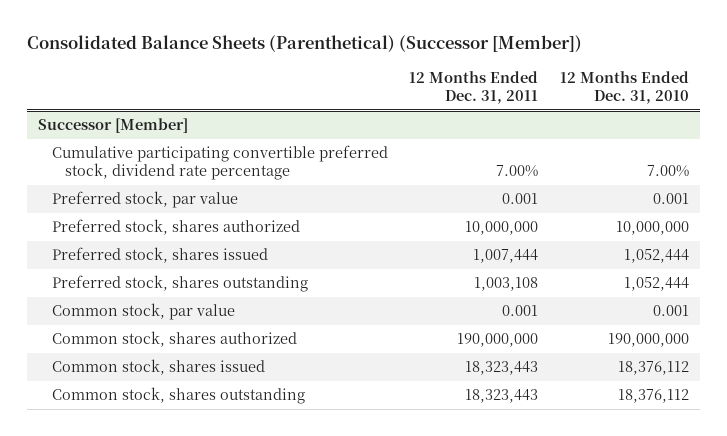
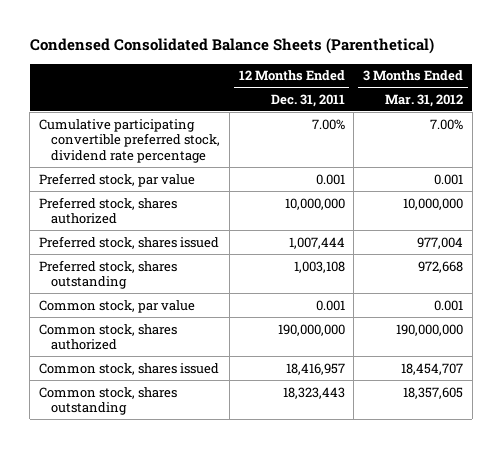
- Consolidated Balance Sheets (Parenthetical) (Successor [Member])
+ Condensed Consolidated Balance Sheets (Parenthetical)
- | 12 Months Ended Dec. 31, 2011 | 12 Months Ended Dec. 31, 2010
+ | 12 Months Ended Dec. 31, 2011 | 3 Months Ended Mar. 31, 2012
- Successor [Member]
- Common stock, shares issued | 18,323,443 | 18,376,112
+ Common stock, shares issued | 18,416,957 | 18,454,707

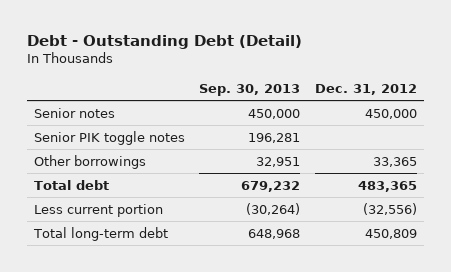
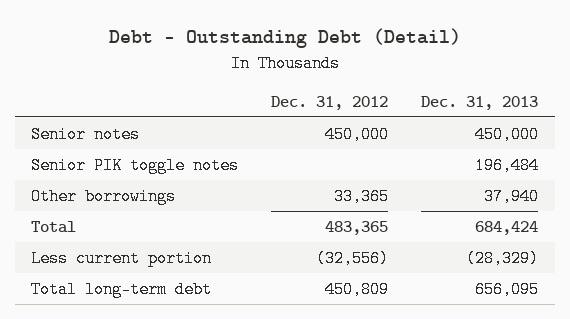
- | Sep. 30, 2013 | Dec. 31, 2012
+ | Dec. 31, 2012 | Dec. 31, 2013
- Total debt | 679,232 | 483,365
+ Total | 483,365 | 684,424

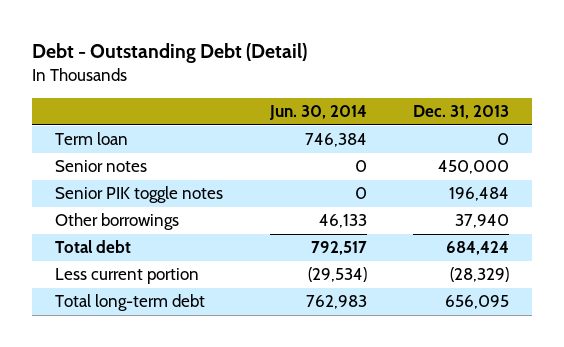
- | Dec. 31, 2012 | Dec. 31, 2013
+ | Jun. 30, 2014 | Dec. 31, 2013
+ Term loan | 746,384 | 0
- Total | 483,365 | 684,424
+ Total debt | 792,517 | 684,424

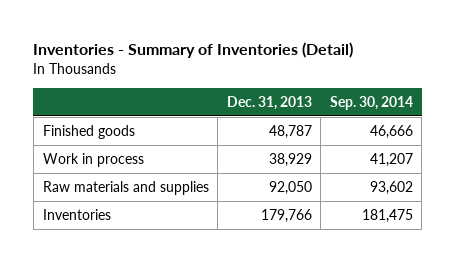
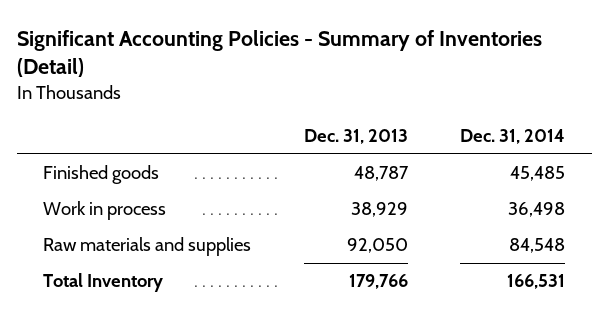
- Inventories - Summary of Inventories (Detail)
+ Significant Accounting Policies - Summary of Inventories (Detail)
- | Dec. 31, 2013 | Sep. 30, 2014
+ | Dec. 31, 2013 | Dec. 31, 2014
- Inventories | 179,766 | 181,475
+ Total Inventory | 179,766 | 166,531

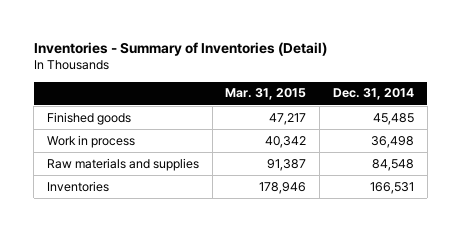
- Significant Accounting Policies - Summary of Inventories (Detail)
+ Inventories - Summary of Inventories (Detail)
- | Dec. 31, 2013 | Dec. 31, 2014
+ | Mar. 31, 2015 | Dec. 31, 2014
- Total Inventory | 179,766 | 166,531
+ Inventories | 178,946 | 166,531

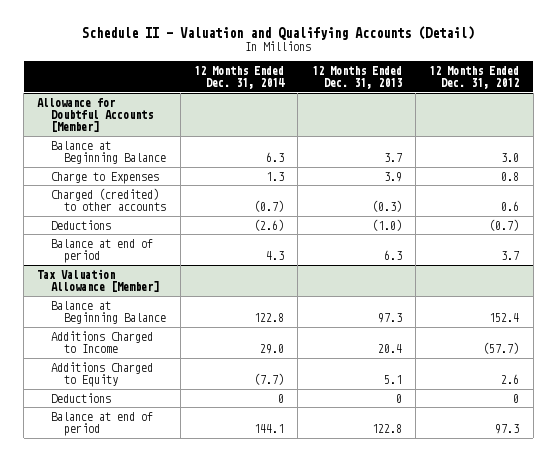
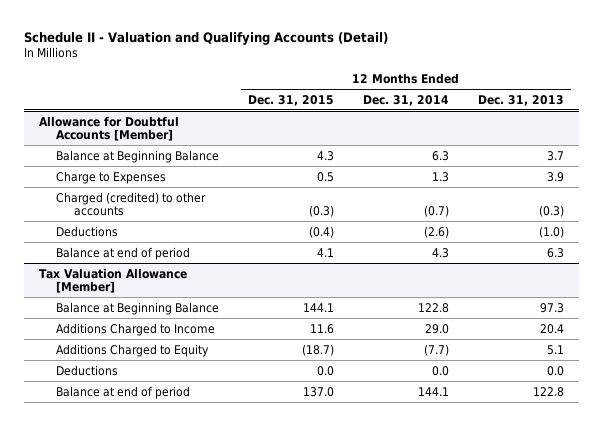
- | 12 Months Ended Dec. 31, 2014 | 12 Months Ended Dec. 31, 2013 | 12 Months Ended Dec. 31, 2012
+ | 12 Months Ended Dec. 31, 2015 | 12 Months Ended Dec. 31, 2014 | 12 Months Ended Dec. 31, 2013
@ Tax Valuation Allowance [Member]
- Deductions | 0 | 0 | 0
+ Deductions | 0.0 | 0.0 | 0.0

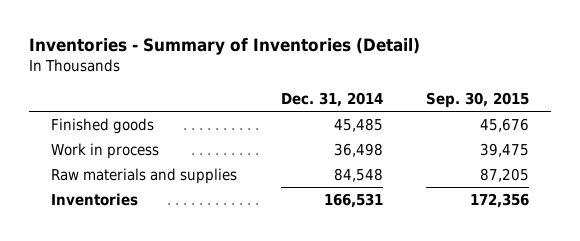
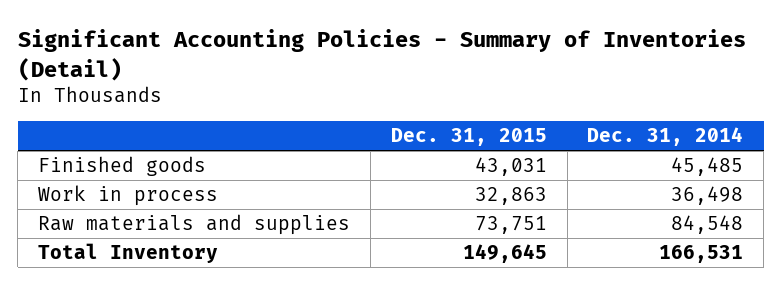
- Inventories - Summary of Inventories (Detail)
+ Significant Accounting Policies - Summary of Inventories (Detail)
- | Dec. 31, 2014 | Sep. 30, 2015
+ | Dec. 31, 2015 | Dec. 31, 2014
- Inventories | 166,531 | 172,356
+ Total Inventory | 149,645 | 166,531

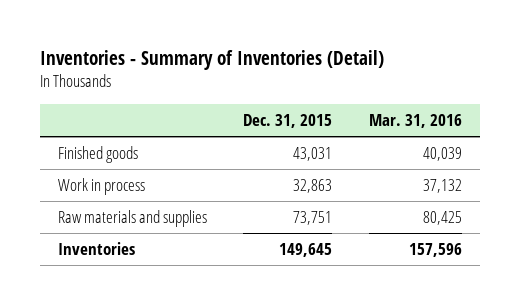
- Significant Accounting Policies - Summary of Inventories (Detail)
+ Inventories - Summary of Inventories (Detail)
- | Dec. 31, 2015 | Dec. 31, 2014
+ | Dec. 31, 2015 | Mar. 31, 2016
- Total Inventory | 149,645 | 166,531
+ Inventories | 149,645 | 157,596

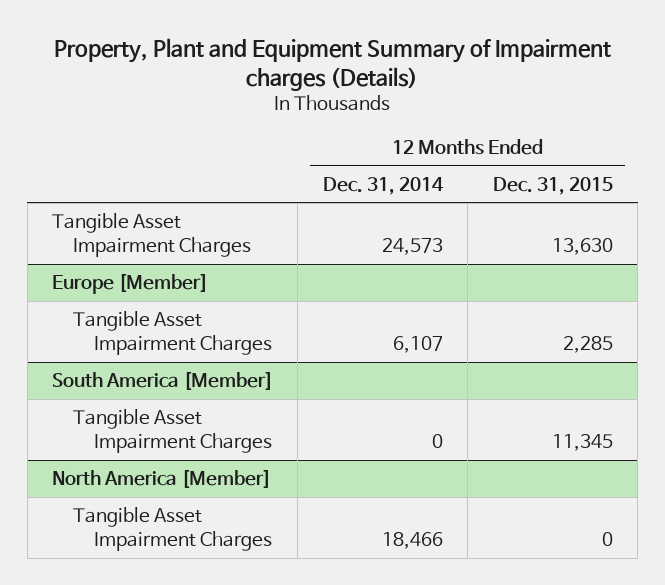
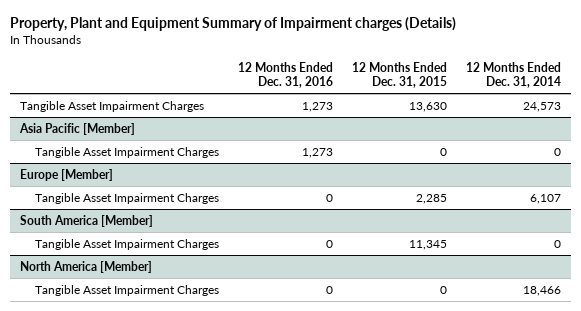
- | 12 Months Ended Dec. 31, 2014 | 12 Months Ended Dec. 31, 2015
+ | 12 Months Ended Dec. 31, 2016 | 12 Months Ended Dec. 31, 2015 | 12 Months Ended Dec. 31, 2014
+ Asia Pacific [Member]
+ Tangible Asset Impairment Charges | 1,273 | 0 | 0

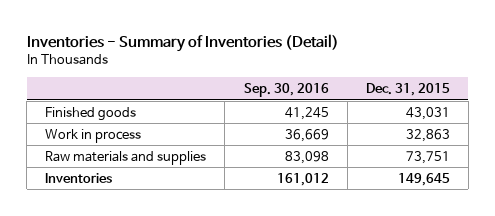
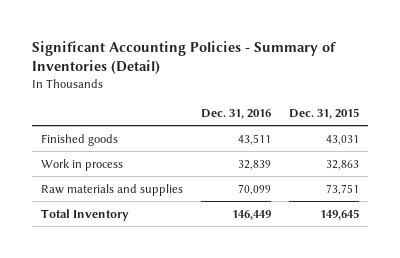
- Inventories - Summary of Inventories (Detail)
+ Significant Accounting Policies - Summary of Inventories (Detail)
- | Sep. 30, 2016 | Dec. 31, 2015
+ | Dec. 31, 2016 | Dec. 31, 2015
- Inventories | 161,012 | 149,645
+ Total Inventory | 146,449 | 149,645

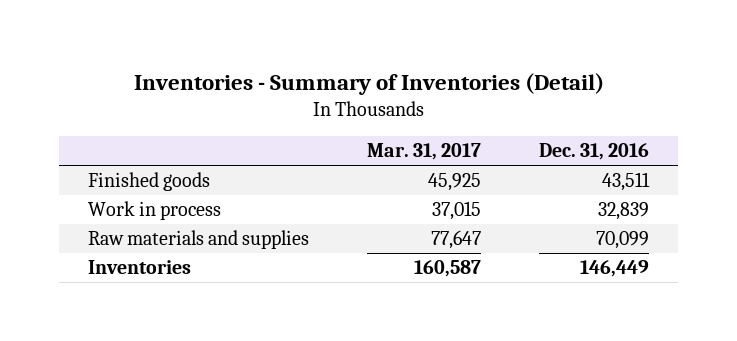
- Significant Accounting Policies - Summary of Inventories (Detail)
+ Inventories - Summary of Inventories (Detail)
- | Dec. 31, 2016 | Dec. 31, 2015
+ | Mar. 31, 2017 | Dec. 31, 2016
- Total Inventory | 146,449 | 149,645
+ Inventories | 160,587 | 146,449

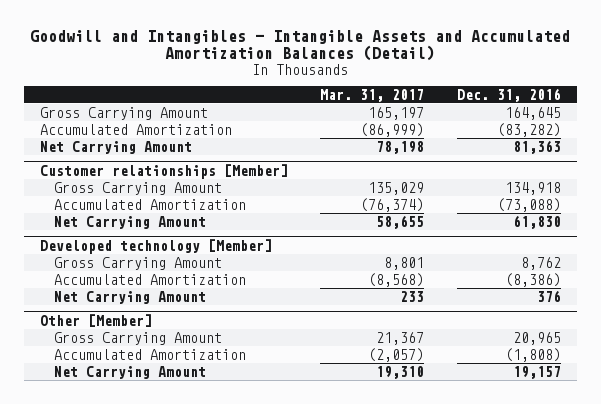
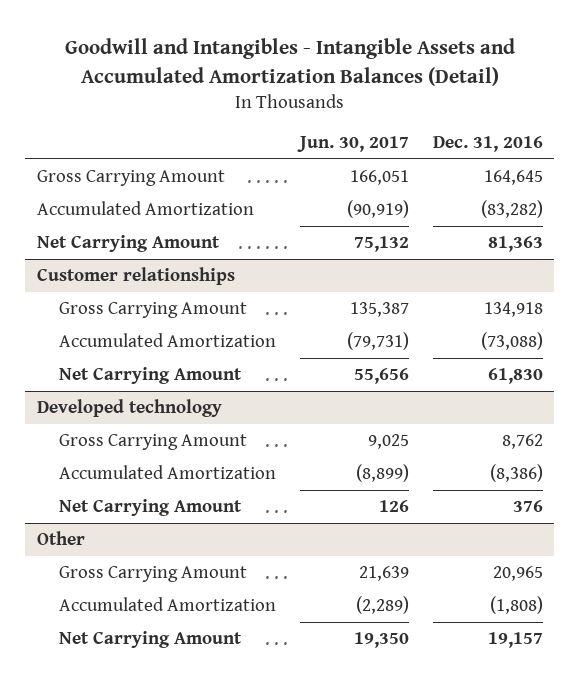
- | Mar. 31, 2017 | Dec. 31, 2016
+ | Jun. 30, 2017 | Dec. 31, 2016
- Customer relationships [Member]
+ Customer relationships
- Developed technology [Member]
+ Developed technology
- Other [Member]
+ Other

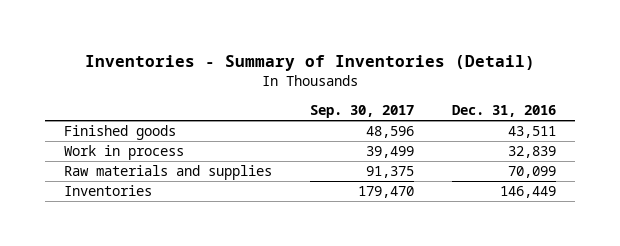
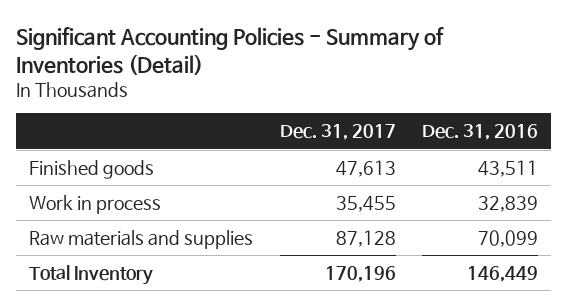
- Inventories - Summary of Inventories (Detail)
+ Significant Accounting Policies - Summary of Inventories (Detail)
- | Sep. 30, 2017 | Dec. 31, 2016
+ | Dec. 31, 2017 | Dec. 31, 2016
- Inventories | 179,470 | 146,449
+ Total Inventory | 170,196 | 146,449

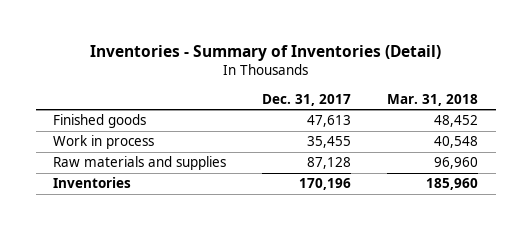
- Significant Accounting Policies - Summary of Inventories (Detail)
+ Inventories - Summary of Inventories (Detail)
- | Dec. 31, 2017 | Dec. 31, 2016
+ | Dec. 31, 2017 | Mar. 31, 2018
- Total Inventory | 170,196 | 146,449
+ Inventories | 170,196 | 185,960

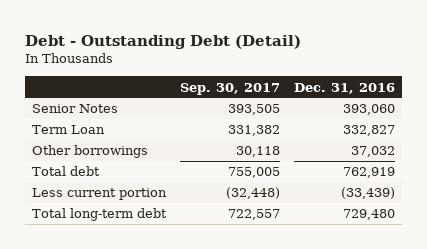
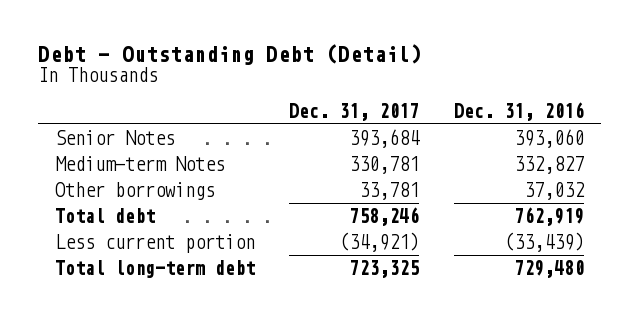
- | Sep. 30, 2017 | Dec. 31, 2016
+ | Dec. 31, 2017 | Dec. 31, 2016
- Term Loan | 331,382 | 332,827
+ Medium-term Notes | 330,781 | 332,827

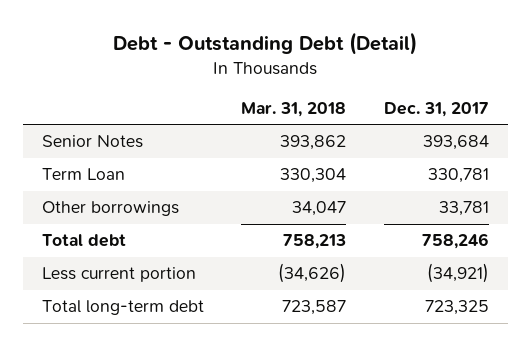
- | Dec. 31, 2017 | Dec. 31, 2016
+ | Mar. 31, 2018 | Dec. 31, 2017
- Medium-term Notes | 330,781 | 332,827
+ Term Loan | 330,304 | 330,781

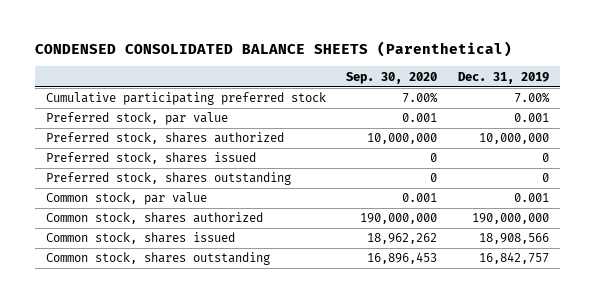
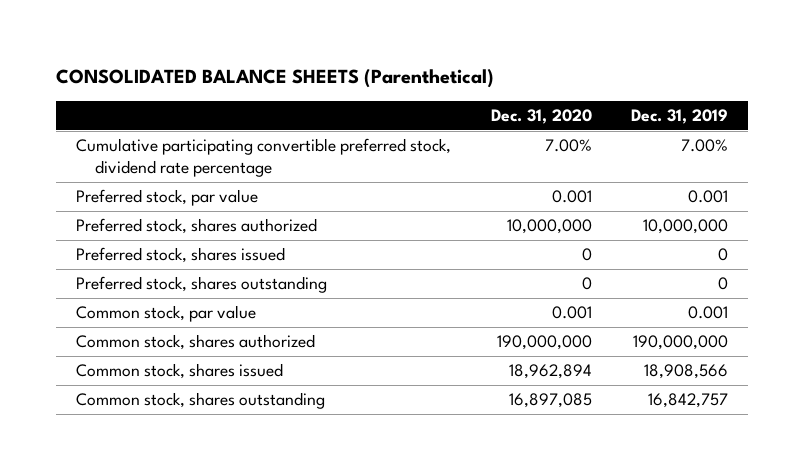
- CONDENSED CONSOLIDATED BALANCE SHEETS (Parenthetical)
+ CONSOLIDATED BALANCE SHEETS (Parenthetical)
- | Sep. 30, 2020 | Dec. 31, 2019
+ | Dec. 31, 2020 | Dec. 31, 2019
- Cumulative participating preferred stock | 7.00% | 7.00%
+ Cumulative participating convertible preferred stock, dividend rate percentage | 7.00% | 7.00%

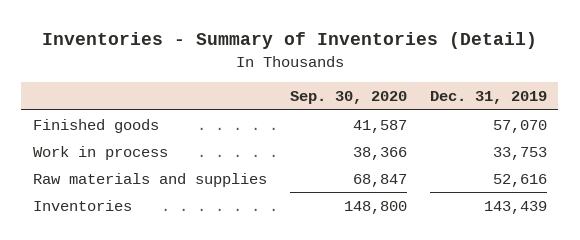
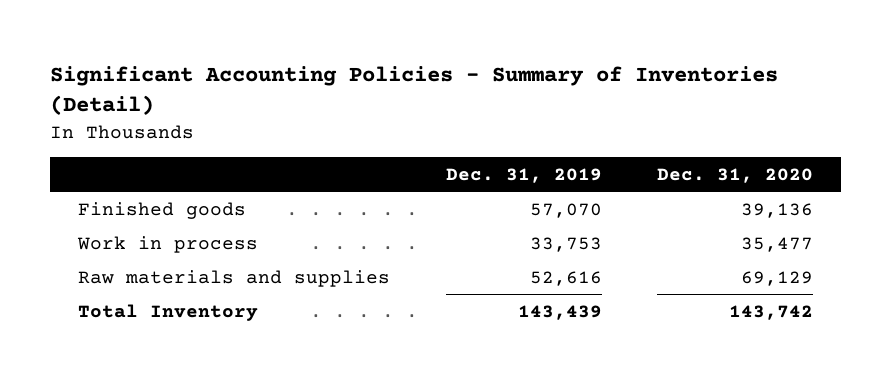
- Inventories - Summary of Inventories (Detail)
+ Significant Accounting Policies - Summary of Inventories (Detail)
- | Sep. 30, 2020 | Dec. 31, 2019
+ | Dec. 31, 2019 | Dec. 31, 2020
- Inventories | 148,800 | 143,439
+ Total Inventory | 143,439 | 143,742

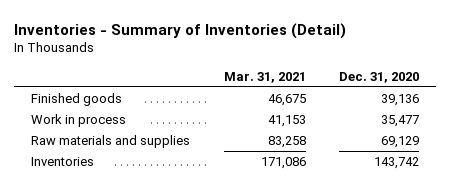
- Significant Accounting Policies - Summary of Inventories (Detail)
+ Inventories - Summary of Inventories (Detail)
- | Dec. 31, 2019 | Dec. 31, 2020
+ | Mar. 31, 2021 | Dec. 31, 2020
- Total Inventory | 143,439 | 143,742
+ Inventories | 171,086 | 143,742

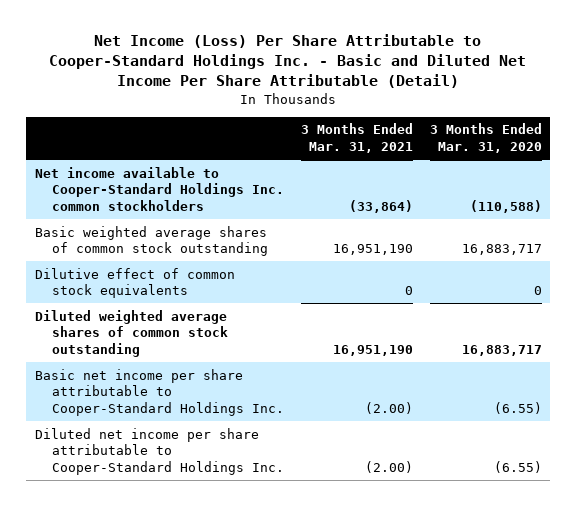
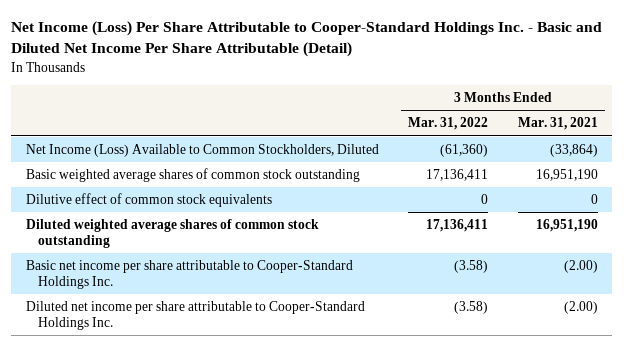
- | 3 Months Ended Mar. 31, 2021 | 3 Months Ended Mar. 31, 2020
+ | 3 Months Ended Mar. 31, 2022 | 3 Months Ended Mar. 31, 2021
- Net income available to Cooper-Standard Holdings Inc. common stockholders | (33,864) | (110,588)
+ Net Income (Loss) Available to Common Stockholders, Diluted | (61,360) | (33,864)

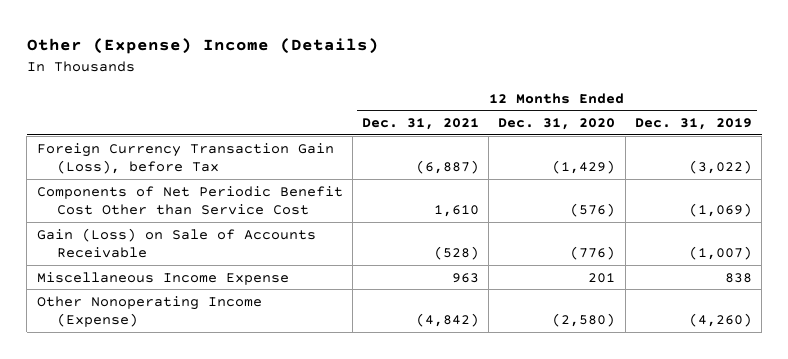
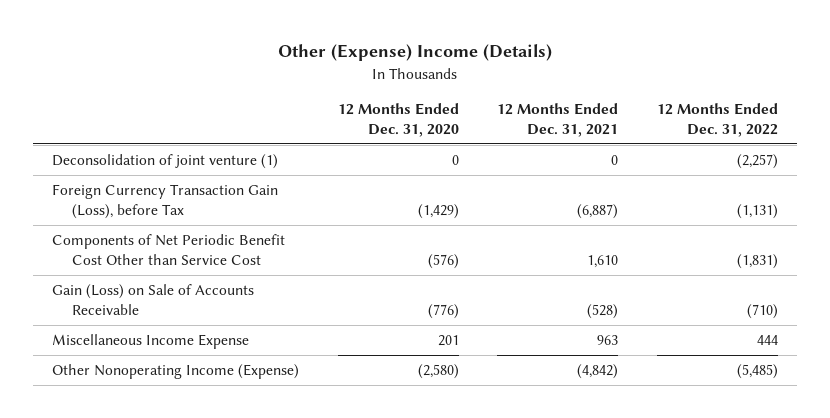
- | 12 Months Ended Dec. 31, 2021 | 12 Months Ended Dec. 31, 2020 | 12 Months Ended Dec. 31, 2019
+ | 12 Months Ended Dec. 31, 2020 | 12 Months Ended Dec. 31, 2021 | 12 Months Ended Dec. 31, 2022
+ Deconsolidation of joint venture (1) | 0 | 0 | (2,257)

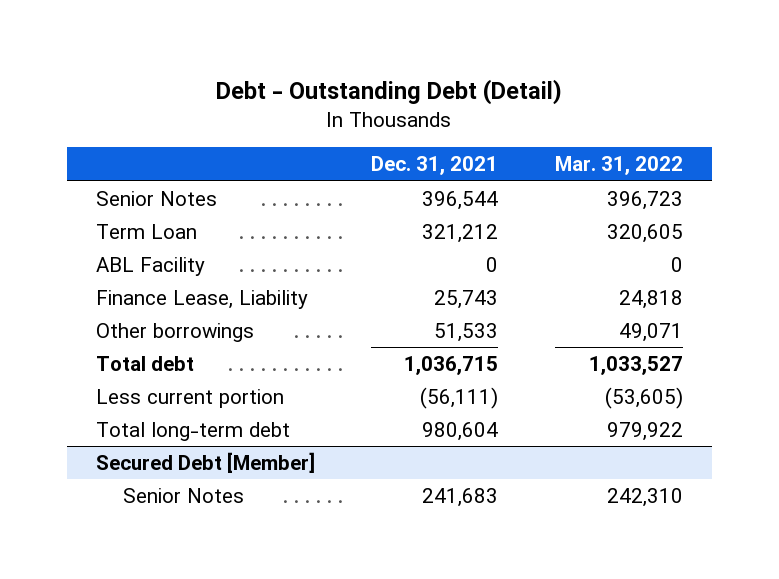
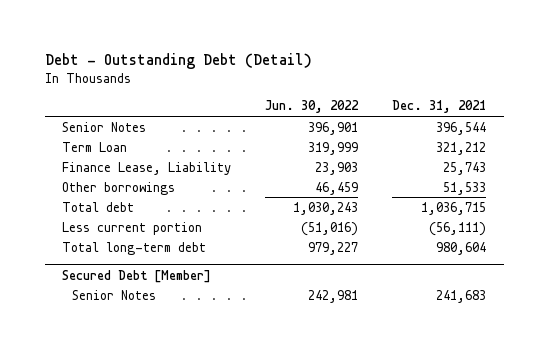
- | Dec. 31, 2021 | Mar. 31, 2022
+ | Jun. 30, 2022 | Dec. 31, 2021
- ABL Facility | 0 | 0

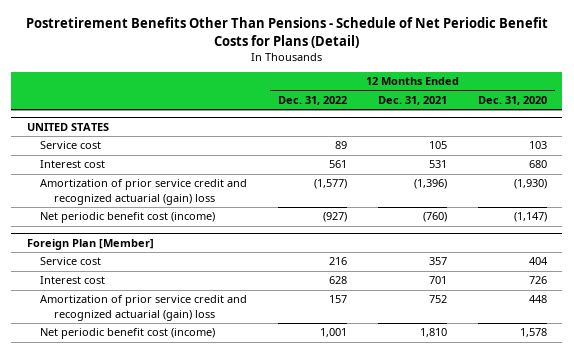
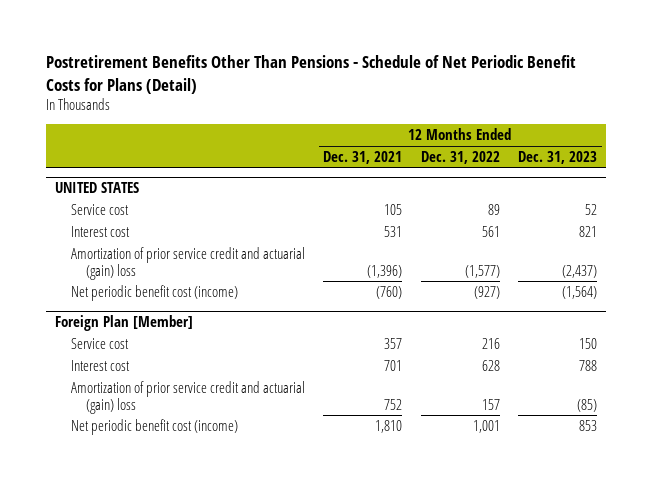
- | 12 Months Ended Dec. 31, 2022 | 12 Months Ended Dec. 31, 2021 | 12 Months Ended Dec. 31, 2020
+ | 12 Months Ended Dec. 31, 2021 | 12 Months Ended Dec. 31, 2022 | 12 Months Ended Dec. 31, 2023
@ UNITED STATES
- Amortization of prior service credit and recognized actuarial (gain) loss | (1,577) | (1,396) | (1,930)
+ Amortization of prior service credit and actuarial (gain) loss | (1,396) | (1,577) | (2,437)
@ Foreign Plan [Member]
- Amortization of prior service credit and recognized actuarial (gain) loss | 157 | 752 | 448
+ Amortization of prior service credit and actuarial (gain) loss | 752 | 157 | (85)

